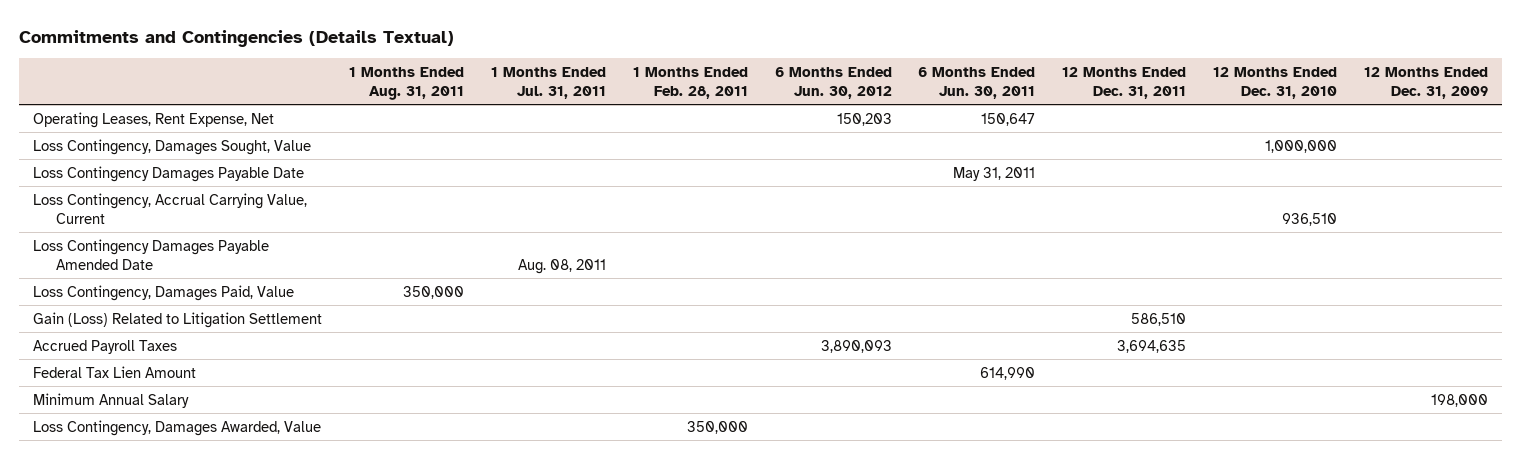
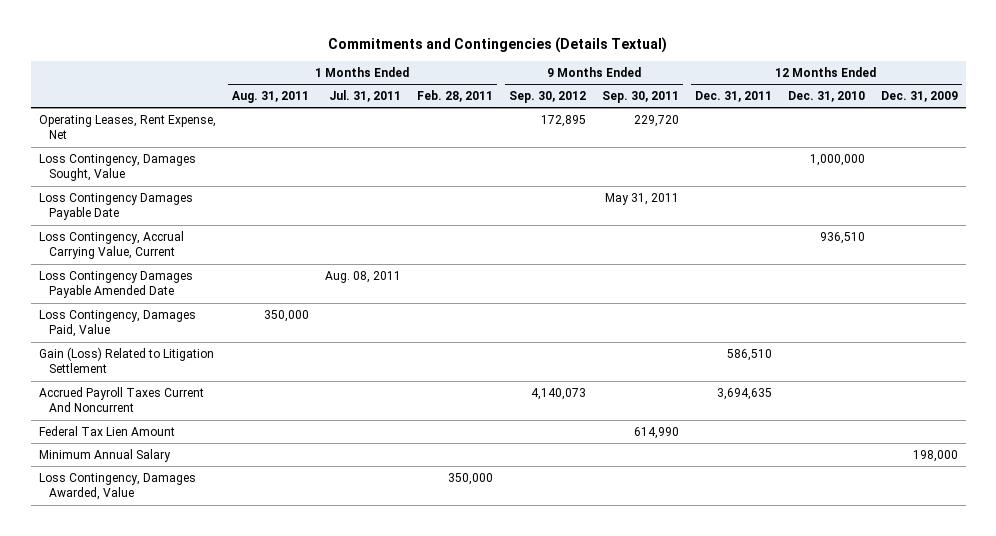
- | 1 Months Ended Aug. 31, 2011 | 1 Months Ended Jul. 31, 2011 | 1 Months Ended Feb. 28, 2011 | 6 Months Ended Jun. 30, 2012 | 6 Months Ended Jun. 30, 2011 | 12 Months Ended Dec. 31, 2011 | 12 Months Ended Dec. 31, 2010 | 12 Months Ended Dec. 31, 2009
+ | 1 Months Ended Aug. 31, 2011 | 1 Months Ended Jul. 31, 2011 | 1 Months Ended Feb. 28, 2011 | 9 Months Ended Sep. 30, 2012 | 9 Months Ended Sep. 30, 2011 | 12 Months Ended Dec. 31, 2011 | 12 Months Ended Dec. 31, 2010 | 12 Months Ended Dec. 31, 2009
- Accrued Payroll Taxes | | | | 3,890,093 | | 3,694,635 | |
+ Accrued Payroll Taxes Current And Noncurrent | | | | 4,140,073 | | 3,694,635 | |

